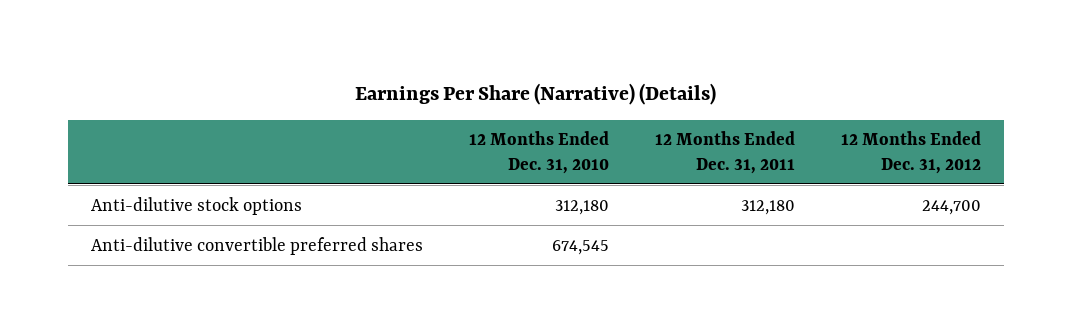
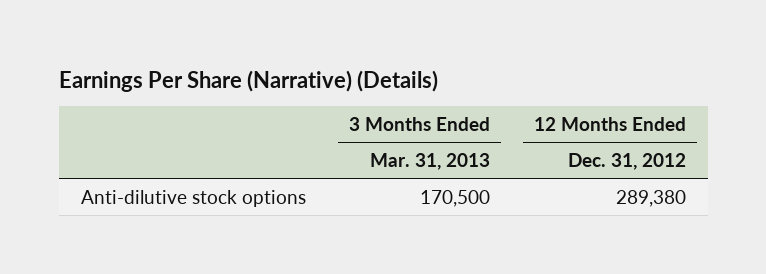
- | 12 Months Ended Dec. 31, 2010 | 12 Months Ended Dec. 31, 2011 | 12 Months Ended Dec. 31, 2012
+ | 3 Months Ended Mar. 31, 2013 | 12 Months Ended Dec. 31, 2012
- Anti-dilutive stock options | 312,180 | 312,180 | 244,700
- Anti-dilutive convertible preferred shares | 674,545 | |
+ Anti-dilutive stock options | 170,500 | 289,380

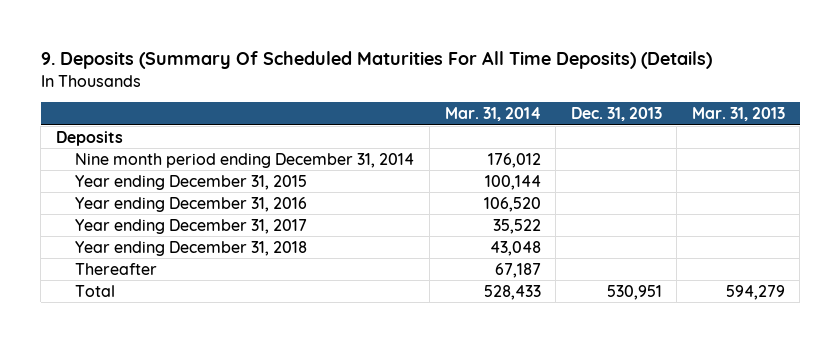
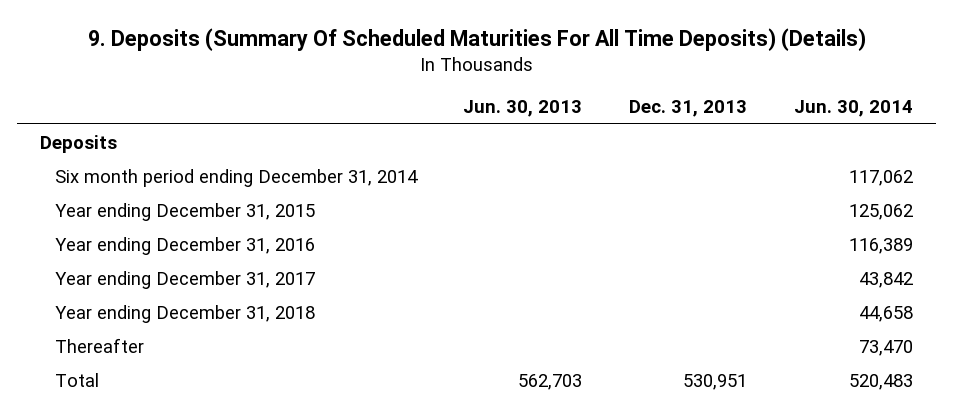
- | Mar. 31, 2014 | Dec. 31, 2013 | Mar. 31, 2013
+ | Jun. 30, 2013 | Dec. 31, 2013 | Jun. 30, 2014
- Nine month period ending December 31, 2014 | 176,012 | |
+ Six month period ending December 31, 2014 | | | 117,062

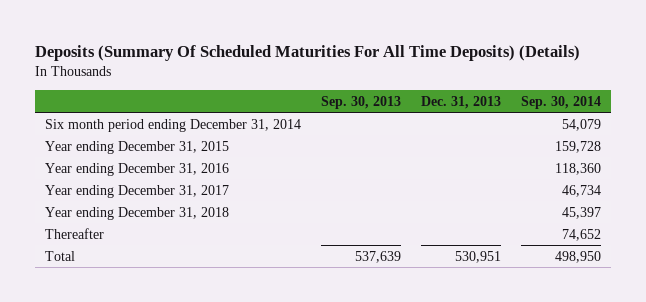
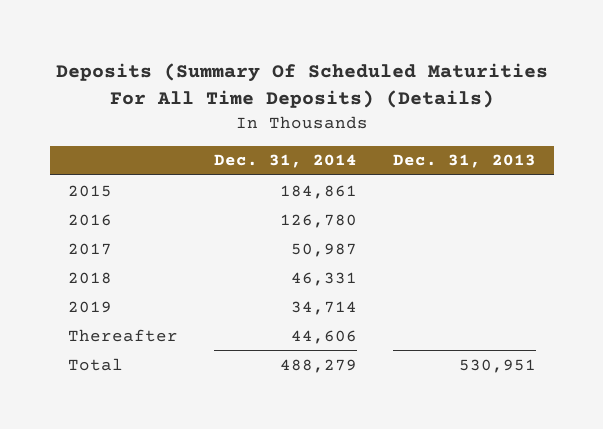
- | Sep. 30, 2013 | Dec. 31, 2013 | Sep. 30, 2014
+ | Dec. 31, 2014 | Dec. 31, 2013
- Six month period ending December 31, 2014 | | | 54,079
- Year ending December 31, 2015 | | | 159,728
- Year ending December 31, 2016 | | | 118,360
- Year ending December 31, 2017 | | | 46,734
- Year ending December 31, 2018 | | | 45,397
+ 2015 | 184,861 |
+ 2016 | 126,780 |
+ 2017 | 50,987 |
+ 2018 | 46,331 |
+ 2019 | 34,714 |

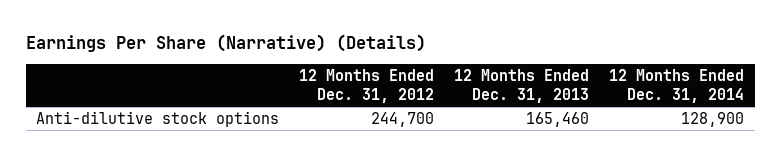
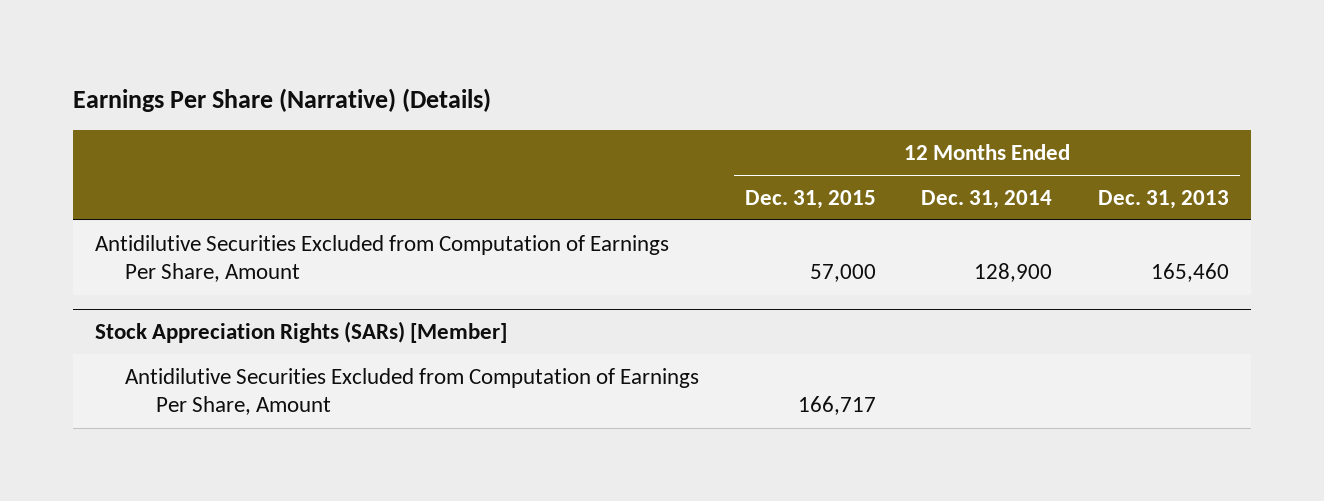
- | 12 Months Ended Dec. 31, 2012 | 12 Months Ended Dec. 31, 2013 | 12 Months Ended Dec. 31, 2014
+ | 12 Months Ended Dec. 31, 2015 | 12 Months Ended Dec. 31, 2014 | 12 Months Ended Dec. 31, 2013
- Anti-dilutive stock options | 244,700 | 165,460 | 128,900
+ Antidilutive Securities Excluded from Computation of Earnings Per Share, Amount | 57,000 | 128,900 | 165,460
+ Stock Appreciation Rights (SARs) [Member]
+ Antidilutive Securities Excluded from Computation of Earnings Per Share, Amount | 166,717 | |

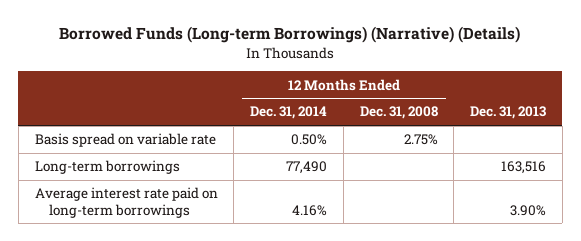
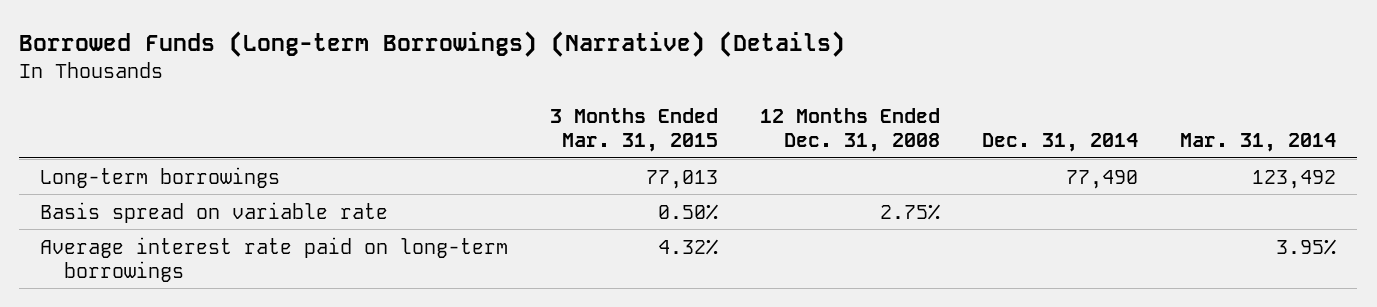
- | 12 Months Ended Dec. 31, 2014 | 12 Months Ended Dec. 31, 2008 | Dec. 31, 2013
+ | 3 Months Ended Mar. 31, 2015 | 12 Months Ended Dec. 31, 2008 | Dec. 31, 2014 | Mar. 31, 2014
moved down: Basis spread on variable rate | 0.50% | 2.75% | |

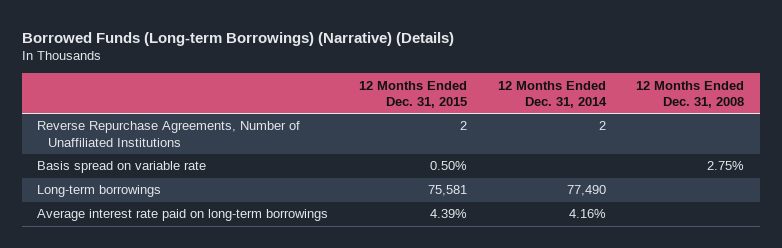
- | 3 Months Ended Mar. 31, 2015 | 12 Months Ended Dec. 31, 2008 | Dec. 31, 2014 | Mar. 31, 2014
+ | 12 Months Ended Dec. 31, 2015 | 12 Months Ended Dec. 31, 2014 | 12 Months Ended Dec. 31, 2008
+ Reverse Repurchase Agreements, Number of Unaffiliated Institutions | 2 | 2 |
moved down: Long-term borrowings | 75,581 | 77,490 |

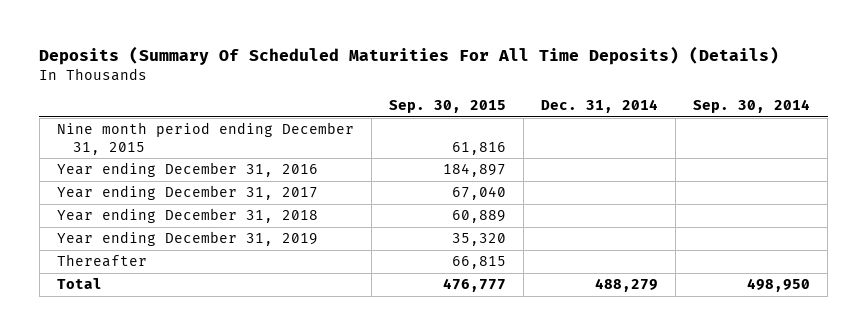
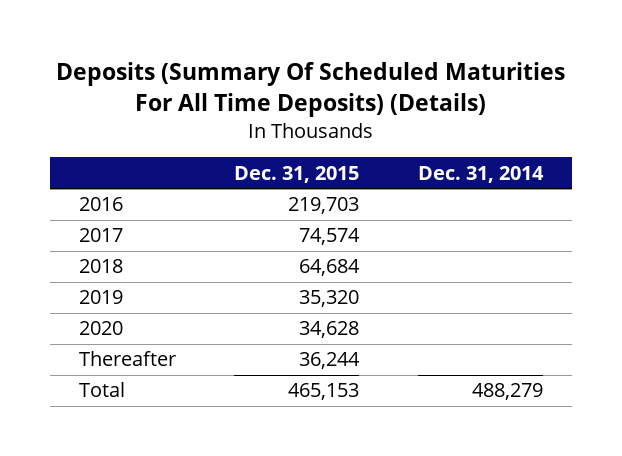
- | Sep. 30, 2015 | Dec. 31, 2014 | Sep. 30, 2014
+ | Dec. 31, 2015 | Dec. 31, 2014
- Nine month period ending December 31, 2015 | 61,816 | |
- Year ending December 31, 2016 | 184,897 | |
- Year ending December 31, 2017 | 67,040 | |
- Year ending December 31, 2018 | 60,889 | |
- Year ending December 31, 2019 | 35,320 | |
+ 2016 | 219,703 |
+ 2017 | 74,574 |
+ 2018 | 64,684 |
+ 2019 | 35,320 |
+ 2020 | 34,628 |

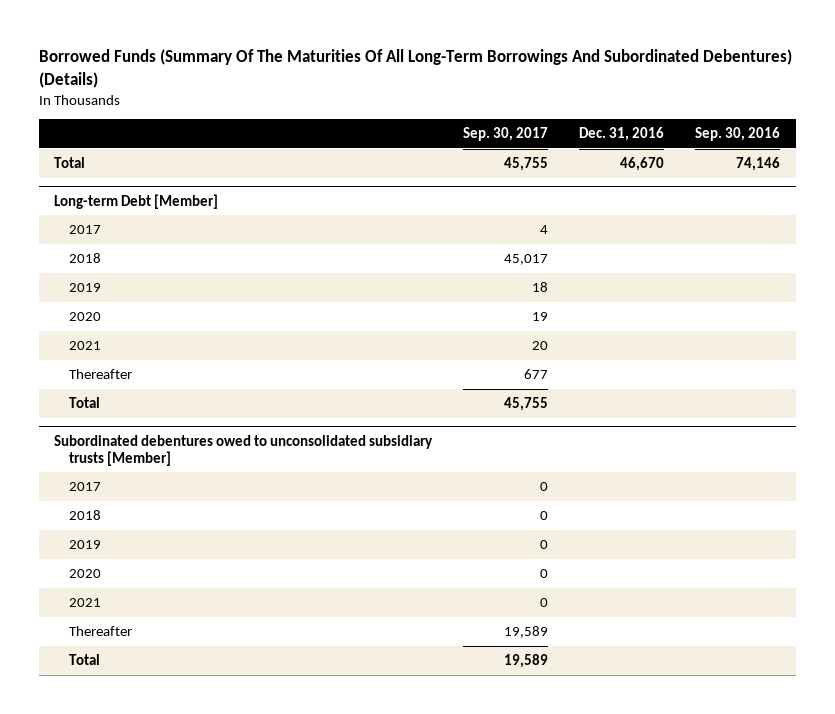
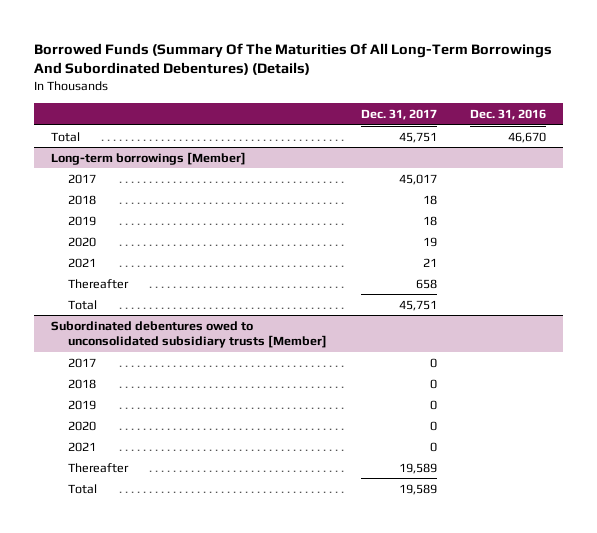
- | Sep. 30, 2017 | Dec. 31, 2016 | Sep. 30, 2016
+ | Dec. 31, 2017 | Dec. 31, 2016
- Long-term Debt [Member]
+ Long-term borrowings [Member]

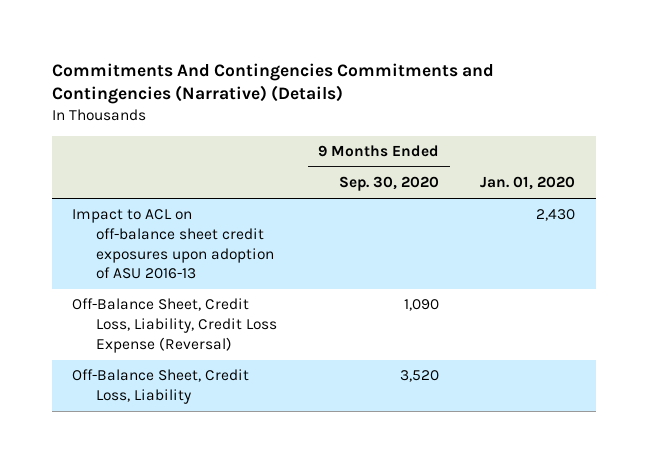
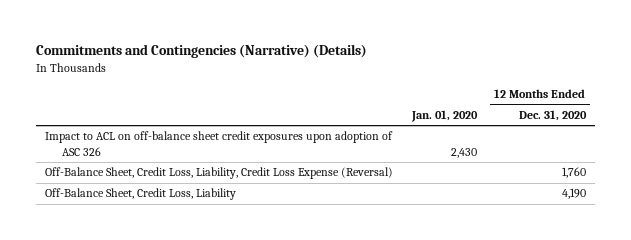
- Commitments And Contingencies Commitments and Contingencies (Narrative) (Details)
+ Commitments and Contingencies (Narrative) (Details)
- | 9 Months Ended Sep. 30, 2020 | Jan. 01, 2020
+ | Jan. 01, 2020 | 12 Months Ended Dec. 31, 2020
- Impact to ACL on off-balance sheet credit exposures upon adoption of ASU 2016-13 | | 2,430
+ Impact to ACL on off-balance sheet credit exposures upon adoption of ASC 326 | 2,430 |

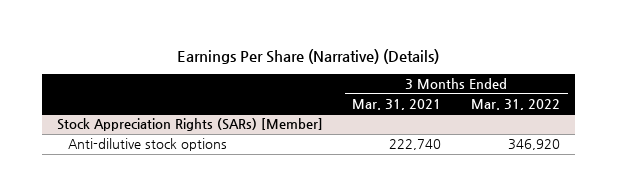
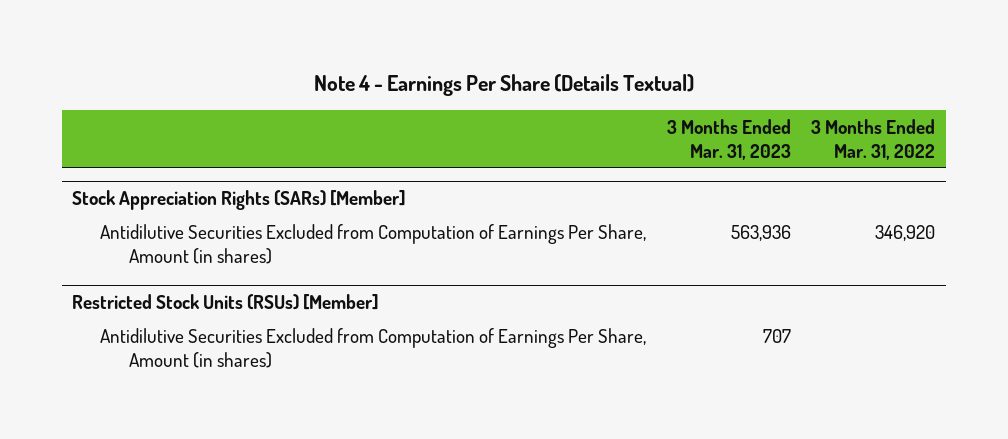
- Earnings Per Share (Narrative) (Details)
+ Note 4 - Earnings Per Share (Details Textual)
- | 3 Months Ended Mar. 31, 2021 | 3 Months Ended Mar. 31, 2022
+ | 3 Months Ended Mar. 31, 2023 | 3 Months Ended Mar. 31, 2022
@ Stock Appreciation Rights (SARs) [Member]
- Anti-dilutive stock options | 222,740 | 346,920
+ Antidilutive Securities Excluded from Computation of Earnings Per Share, Amount (in shares) | 563,936 | 346,920
+ Restricted Stock Units (RSUs) [Member]
+ Antidilutive Securities Excluded from Computation of Earnings Per Share, Amount (in shares) | 707 |

